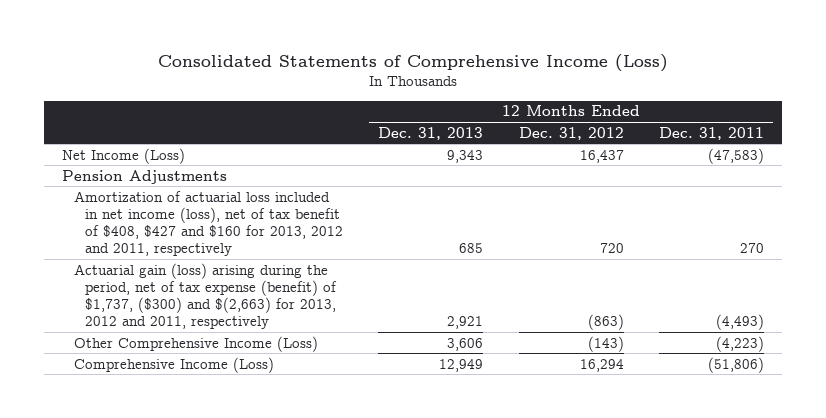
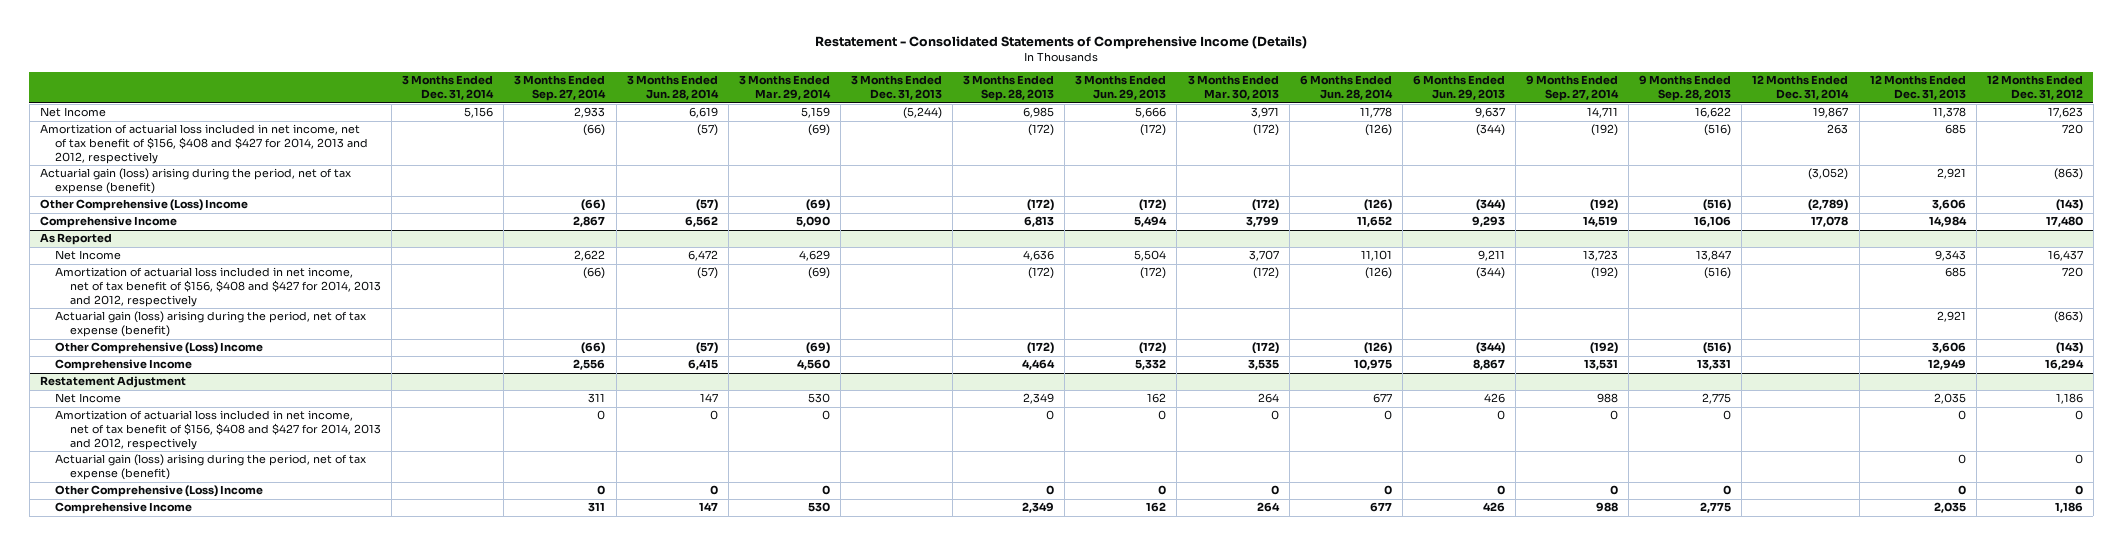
- Consolidated Statements of Comprehensive Income (Loss)
+ Restatement - Consolidated Statements of Comprehensive Income (Details)
- | 12 Months Ended Dec. 31, 2013 | 12 Months Ended Dec. 31, 2012 | 12 Months Ended Dec. 31, 2011
+ | 3 Months Ended Dec. 31, 2014 | 3 Months Ended Sep. 27, 2014 | 3 Months Ended Jun. 28, 2014 | 3 Months Ended Mar. 29, 2014 | 3 Months Ended Dec. 31, 2013 | 3 Months Ended Sep. 28, 2013 | 3 Months Ended Jun. 29, 2013 | 3 Months Ended Mar. 30, 2013 | 6 Months Ended Jun. 28, 2014 | 6 Months Ended Jun. 29, 2013 | 9 Months Ended Sep. 27, 2014 | 9 Months Ended Sep. 28, 2013 | 12 Months Ended Dec. 31, 2014 | 12 Months Ended Dec. 31, 2013 | 12 Months Ended Dec. 31, 2012
- Net Income (Loss) | 9,343 | 16,437 | (47,583)
- Pension Adjustments
- Amortization of actuarial loss included in net income (loss), net of tax benefit of $408, $427 and $160 for 2013, 2012 and 2011, respectively | 685 | 720 | 270
- Actuarial gain (loss) arising during the period, net of tax expense (benefit) of $1,737, ($300) and $(2,663) for 2013, 2012 and 2011, respectively | 2,921 | (863) | (4,493)
- Other Comprehensive Income (Loss) | 3,606 | (143) | (4,223)
- Comprehensive Income (Loss) | 12,949 | 16,294 | (51,806)
+ Net Income | 5,156 | 2,933 | 6,619 | 5,159 | (5,244) | 6,985 | 5,666 | 3,971 | 11,778 | 9,637 | 14,711 | 16,622 | 19,867 | 11,378 | 17,623
+ Amortization of actuarial loss included in net income, net of tax benefit of $156, $408 and $427 for 2014, 2013 and 2012, respectively | | (66) | (57) | (69) | | (172) | (172) | (172) | (126) | (344) | (192) | (516) | 263 | 685 | 720
+ Actuarial gain (loss) arising during the period, net of tax expense (benefit) | | | | | | | | | | | | | (3,052) | 2,921 | (863)
+ Other Comprehensive (Loss) Income | | (66) | (57) | (69) | | (172) | (172) | (172) | (126) | (344) | (192) | (516) | (2,789) | 3,606 | (143)
+ Comprehensive Income | | 2,867 | 6,562 | 5,090 | | 6,813 | 5,494 | 3,799 | 11,652 | 9,293 | 14,519 | 16,106 | 17,078 | 14,984 | 17,480
+ As Reported
+ Net Income | | 2,622 | 6,472 | 4,629 | | 4,636 | 5,504 | 3,707 | 11,101 | 9,211 | 13,723 | 13,847 | | 9,343 | 16,437
+ Amortization of actuarial loss included in net income, net of tax benefit of $156, $408 and $427 for 2014, 2013 and 2012, respectively | | (66) | (57) | (69) | | (172) | (172) | (172) | (126) | (344) | (192) | (516) | | 685 | 720
+ Actuarial gain (loss) arising during the period, net of tax expense (benefit) | | | | | | | | | | | | | | 2,921 | (863)
+ Other Comprehensive (Loss) Income | | (66) | (57) | (69) | | (172) | (172) | (172) | (126) | (344) | (192) | (516) | | 3,606 | (143)
+ Comprehensive Income | | 2,556 | 6,415 | 4,560 | | 4,464 | 5,332 | 3,535 | 10,975 | 8,867 | 13,531 | 13,331 | | 12,949 | 16,294
+ Restatement Adjustment
+ Net Income | | 311 | 147 | 530 | | 2,349 | 162 | 264 | 677 | 426 | 988 | 2,775 | | 2,035 | 1,186
+ Amortization of actuarial loss included in net income, net of tax benefit of $156, $408 and $427 for 2014, 2013 and 2012, respectively | | 0 | 0 | 0 | | 0 | 0 | 0 | 0 | 0 | 0 | 0 | | 0 | 0
+ Actuarial gain (loss) arising during the period, net of tax expense (benefit) | | | | | | | | | | | | | | 0 | 0
+ Other Comprehensive (Loss) Income | | 0 | 0 | 0 | | 0 | 0 | 0 | 0 | 0 | 0 | 0 | | 0 | 0
+ Comprehensive Income | | 311 | 147 | 530 | | 2,349 | 162 | 264 | 677 | 426 | 988 | 2,775 | | 2,035 | 1,186

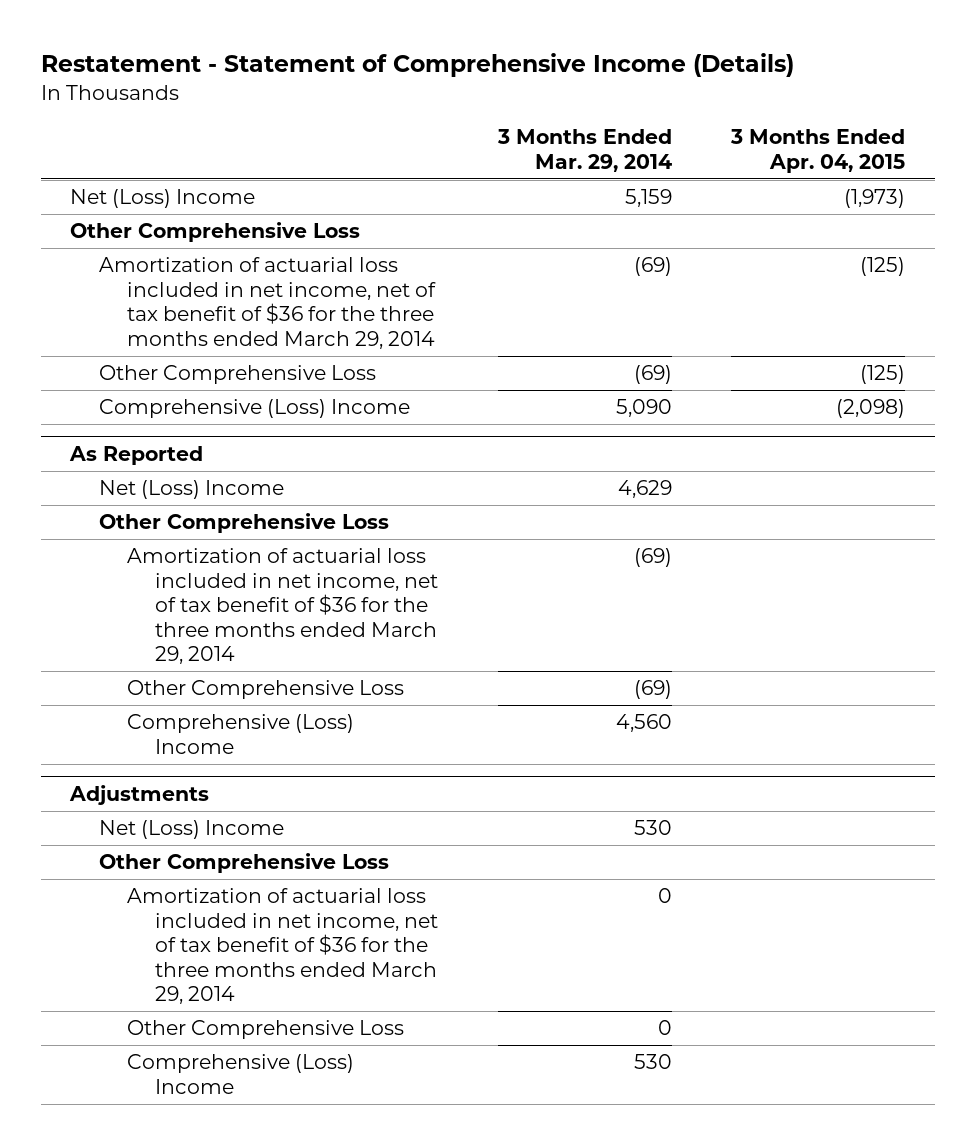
- Restatement - Consolidated Statements of Comprehensive Income (Details)
+ Restatement - Statement of Comprehensive Income (Details)
- | 3 Months Ended Dec. 31, 2014 | 3 Months Ended Sep. 27, 2014 | 3 Months Ended Jun. 28, 2014 | 3 Months Ended Mar. 29, 2014 | 3 Months Ended Dec. 31, 2013 | 3 Months Ended Sep. 28, 2013 | 3 Months Ended Jun. 29, 2013 | 3 Months Ended Mar. 30, 2013 | 6 Months Ended Jun. 28, 2014 | 6 Months Ended Jun. 29, 2013 | 9 Months Ended Sep. 27, 2014 | 9 Months Ended Sep. 28, 2013 | 12 Months Ended Dec. 31, 2014 | 12 Months Ended Dec. 31, 2013 | 12 Months Ended Dec. 31, 2012
+ | 3 Months Ended Mar. 29, 2014 | 3 Months Ended Apr. 04, 2015
- Net Income | 5,156 | 2,933 | 6,619 | 5,159 | (5,244) | 6,985 | 5,666 | 3,971 | 11,778 | 9,637 | 14,711 | 16,622 | 19,867 | 11,378 | 17,623
- Amortization of actuarial loss included in net income, net of tax benefit of $156, $408 and $427 for 2014, 2013 and 2012, respectively | | (66) | (57) | (69) | | (172) | (172) | (172) | (126) | (344) | (192) | (516) | 263 | 685 | 720
- Actuarial gain (loss) arising during the period, net of tax expense (benefit) | | | | | | | | | | | | | (3,052) | 2,921 | (863)
- Other Comprehensive (Loss) Income | | (66) | (57) | (69) | | (172) | (172) | (172) | (126) | (344) | (192) | (516) | (2,789) | 3,606 | (143)
- Comprehensive Income | | 2,867 | 6,562 | 5,090 | | 6,813 | 5,494 | 3,799 | 11,652 | 9,293 | 14,519 | 16,106 | 17,078 | 14,984 | 17,480
+ Net (Loss) Income | 5,159 | (1,973)
+ Other Comprehensive Loss
+ Amortization of actuarial loss included in net income, net of tax benefit of $36 for the three months ended March 29, 2014 | (69) | (125)
+ Other Comprehensive Loss | (69) | (125)
+ Comprehensive (Loss) Income | 5,090 | (2,098)
@ As Reported
- Net Income | | 2,622 | 6,472 | 4,629 | | 4,636 | 5,504 | 3,707 | 11,101 | 9,211 | 13,723 | 13,847 | | 9,343 | 16,437
- Amortization of actuarial loss included in net income, net of tax benefit of $156, $408 and $427 for 2014, 2013 and 2012, respectively | | (66) | (57) | (69) | | (172) | (172) | (172) | (126) | (344) | (192) | (516) | | 685 | 720
- Actuarial gain (loss) arising during the period, net of tax expense (benefit) | | | | | | | | | | | | | | 2,921 | (863)
- Other Comprehensive (Loss) Income | | (66) | (57) | (69) | | (172) | (172) | (172) | (126) | (344) | (192) | (516) | | 3,606 | (143)
- Comprehensive Income | | 2,556 | 6,415 | 4,560 | | 4,464 | 5,332 | 3,535 | 10,975 | 8,867 | 13,531 | 13,331 | | 12,949 | 16,294
- Restatement Adjustment
- Net Income | | 311 | 147 | 530 | | 2,349 | 162 | 264 | 677 | 426 | 988 | 2,775 | | 2,035 | 1,186
- Amortization of actuarial loss included in net income, net of tax benefit of $156, $408 and $427 for 2014, 2013 and 2012, respectively | | 0 | 0 | 0 | | 0 | 0 | 0 | 0 | 0 | 0 | 0 | | 0 | 0
- Actuarial gain (loss) arising during the period, net of tax expense (benefit) | | | | | | | | | | | | | | 0 | 0
- Other Comprehensive (Loss) Income | | 0 | 0 | 0 | | 0 | 0 | 0 | 0 | 0 | 0 | 0 | | 0 | 0
- Comprehensive Income | | 311 | 147 | 530 | | 2,349 | 162 | 264 | 677 | 426 | 988 | 2,775 | | 2,035 | 1,186
@ As Reported
+ Net (Loss) Income | 4,629 |
+ Other Comprehensive Loss
+ Amortization of actuarial loss included in net income, net of tax benefit of $36 for the three months ended March 29, 2014 | (69) |
+ Other Comprehensive Loss | (69) |
+ Comprehensive (Loss) Income | 4,560 |
+ Adjustments
+ Net (Loss) Income | 530 |
+ Other Comprehensive Loss
+ Amortization of actuarial loss included in net income, net of tax benefit of $36 for the three months ended March 29, 2014 | 0 |
+ Other Comprehensive Loss | 0 |
+ Comprehensive (Loss) Income | 530 |

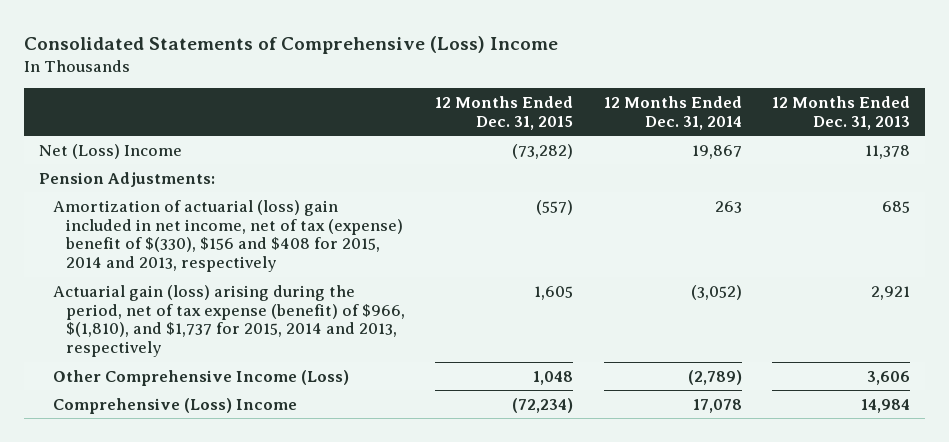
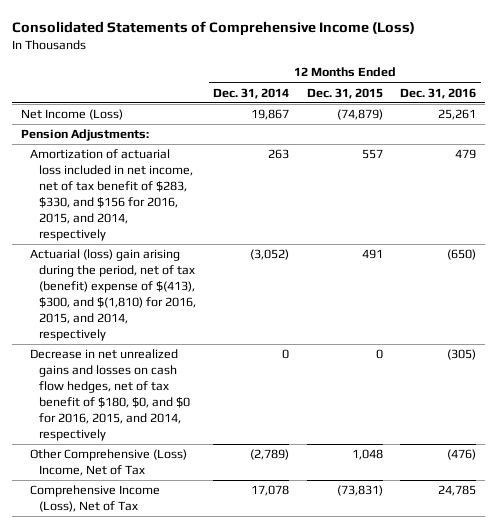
- Consolidated Statements of Comprehensive (Loss) Income
+ Consolidated Statements of Comprehensive Income (Loss)
- | 12 Months Ended Dec. 31, 2015 | 12 Months Ended Dec. 31, 2014 | 12 Months Ended Dec. 31, 2013
+ | 12 Months Ended Dec. 31, 2014 | 12 Months Ended Dec. 31, 2015 | 12 Months Ended Dec. 31, 2016
- Net (Loss) Income | (73,282) | 19,867 | 11,378
+ Net Income (Loss) | 19,867 | (74,879) | 25,261
- Amortization of actuarial (loss) gain included in net income, net of tax (expense) benefit of $(330), $156 and $408 for 2015, 2014 and 2013, respectively | (557) | 263 | 685
- Actuarial gain (loss) arising during the period, net of tax expense (benefit) of $966, $(1,810), and $1,737 for 2015, 2014 and 2013, respectively | 1,605 | (3,052) | 2,921
- Other Comprehensive Income (Loss) | 1,048 | (2,789) | 3,606
- Comprehensive (Loss) Income | (72,234) | 17,078 | 14,984
+ Amortization of actuarial loss included in net income, net of tax benefit of $283, $330, and $156 for 2016, 2015, and 2014, respectively | 263 | 557 | 479
+ Actuarial (loss) gain arising during the period, net of tax (benefit) expense of $(413), $300, and $(1,810) for 2016, 2015, and 2014, respectively | (3,052) | 491 | (650)
+ Decrease in net unrealized gains and losses on cash flow hedges, net of tax benefit of $180, $0, and $0 for 2016, 2015, and 2014, respectively | 0 | 0 | (305)
+ Other Comprehensive (Loss) Income, Net of Tax | (2,789) | 1,048 | (476)
+ Comprehensive Income (Loss), Net of Tax | 17,078 | (73,831) | 24,785

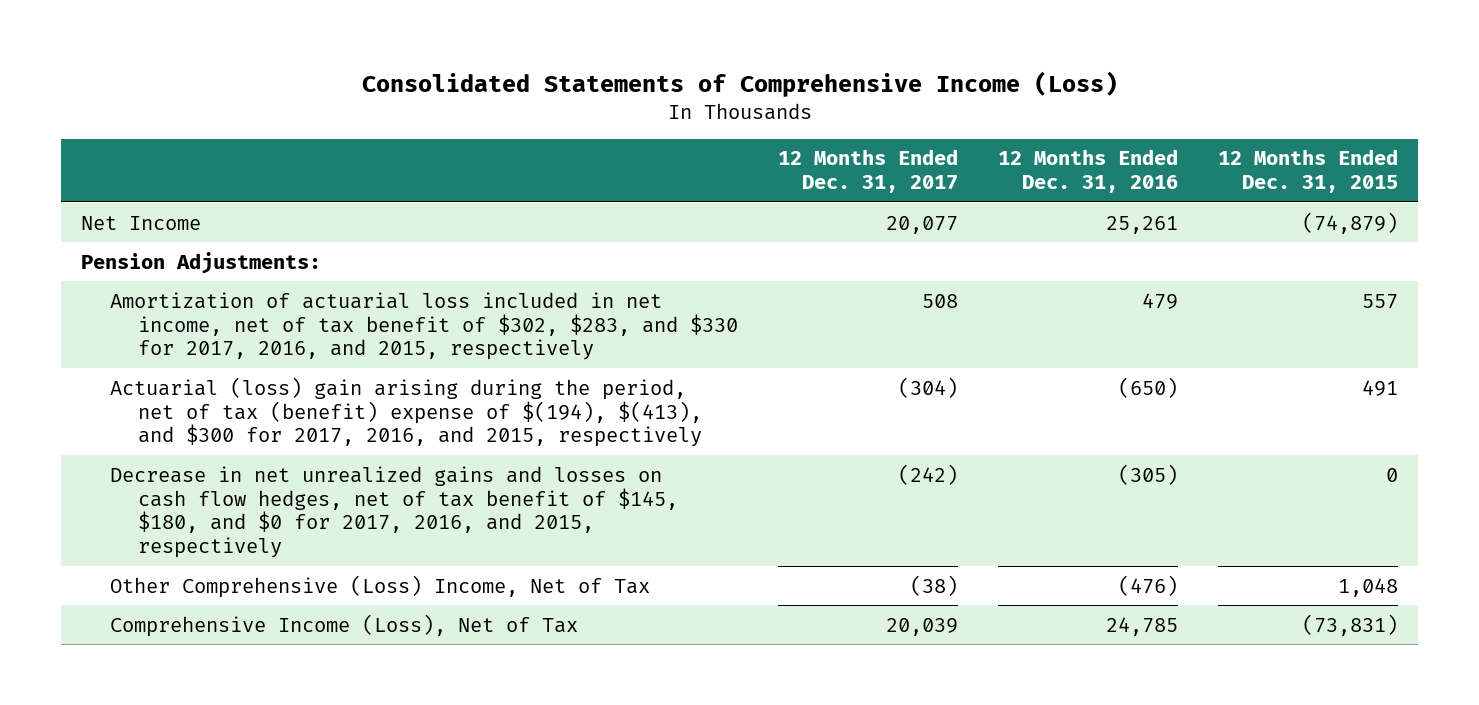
- | 12 Months Ended Dec. 31, 2014 | 12 Months Ended Dec. 31, 2015 | 12 Months Ended Dec. 31, 2016
+ | 12 Months Ended Dec. 31, 2017 | 12 Months Ended Dec. 31, 2016 | 12 Months Ended Dec. 31, 2015
- Net Income (Loss) | 19,867 | (74,879) | 25,261
+ Net Income | 20,077 | 25,261 | (74,879)
- Amortization of actuarial loss included in net income, net of tax benefit of $283, $330, and $156 for 2016, 2015, and 2014, respectively | 263 | 557 | 479
- Actuarial (loss) gain arising during the period, net of tax (benefit) expense of $(413), $300, and $(1,810) for 2016, 2015, and 2014, respectively | (3,052) | 491 | (650)
- Decrease in net unrealized gains and losses on cash flow hedges, net of tax benefit of $180, $0, and $0 for 2016, 2015, and 2014, respectively | 0 | 0 | (305)
+ Amortization of actuarial loss included in net income, net of tax benefit of $302, $283, and $330 for 2017, 2016, and 2015, respectively | 508 | 479 | 557
+ Actuarial (loss) gain arising during the period, net of tax (benefit) expense of $(194), $(413), and $300 for 2017, 2016, and 2015, respectively | (304) | (650) | 491
+ Decrease in net unrealized gains and losses on cash flow hedges, net of tax benefit of $145, $180, and $0 for 2017, 2016, and 2015, respectively | (242) | (305) | 0

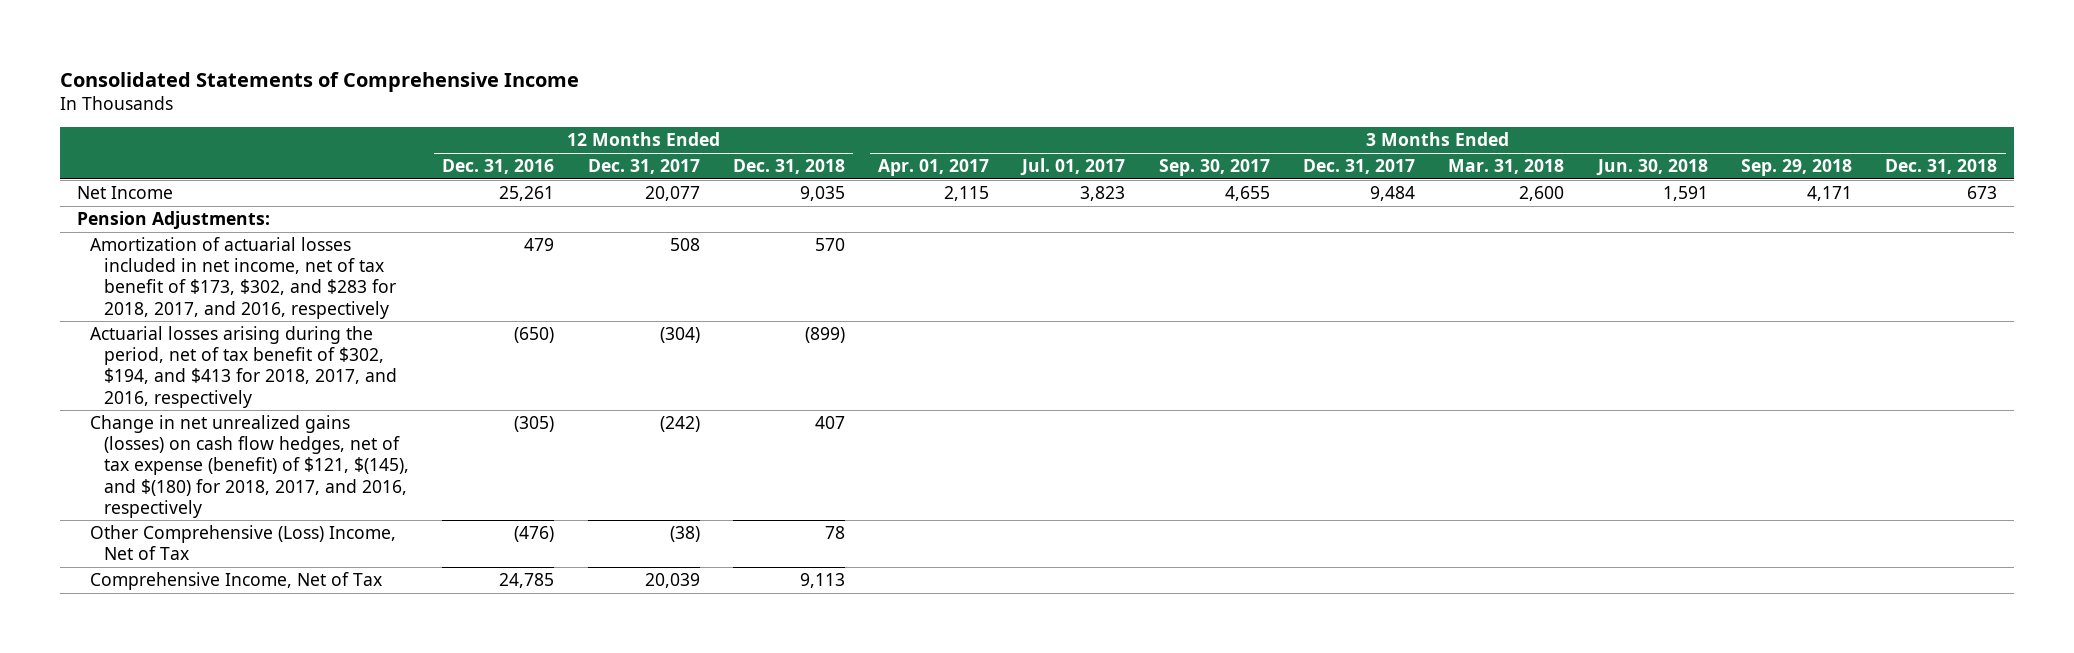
- Consolidated Statements of Comprehensive Income (Loss)
+ Consolidated Statements of Comprehensive Income
- | 12 Months Ended Dec. 31, 2017 | 12 Months Ended Dec. 31, 2016 | 12 Months Ended Dec. 31, 2015
+ | 12 Months Ended Dec. 31, 2016 | 12 Months Ended Dec. 31, 2017 | 12 Months Ended Dec. 31, 2018 | 3 Months Ended Apr. 01, 2017 | 3 Months Ended Jul. 01, 2017 | 3 Months Ended Sep. 30, 2017 | 3 Months Ended Dec. 31, 2017 | 3 Months Ended Mar. 31, 2018 | 3 Months Ended Jun. 30, 2018 | 3 Months Ended Sep. 29, 2018 | 3 Months Ended Dec. 31, 2018
- Amortization of actuarial loss included in net income, net of tax benefit of $302, $283, and $330 for 2017, 2016, and 2015, respectively | 508 | 479 | 557
- Actuarial (loss) gain arising during the period, net of tax (benefit) expense of $(194), $(413), and $300 for 2017, 2016, and 2015, respectively | (304) | (650) | 491
- Decrease in net unrealized gains and losses on cash flow hedges, net of tax benefit of $145, $180, and $0 for 2017, 2016, and 2015, respectively | (242) | (305) | 0
+ Amortization of actuarial losses included in net income, net of tax benefit of $173, $302, and $283 for 2018, 2017, and 2016, respectively | 479 | 508 | 570 | | | | | | | |
+ Actuarial losses arising during the period, net of tax benefit of $302, $194, and $413 for 2018, 2017, and 2016, respectively | (650) | (304) | (899) | | | | | | | |
+ Change in net unrealized gains (losses) on cash flow hedges, net of tax expense (benefit) of $121, $(145), and $(180) for 2018, 2017, and 2016, respectively | (305) | (242) | 407 | | | | | | | |
- Comprehensive Income (Loss), Net of Tax | 20,039 | 24,785 | (73,831)
+ Comprehensive Income, Net of Tax | 24,785 | 20,039 | 9,113 | | | | | | | |

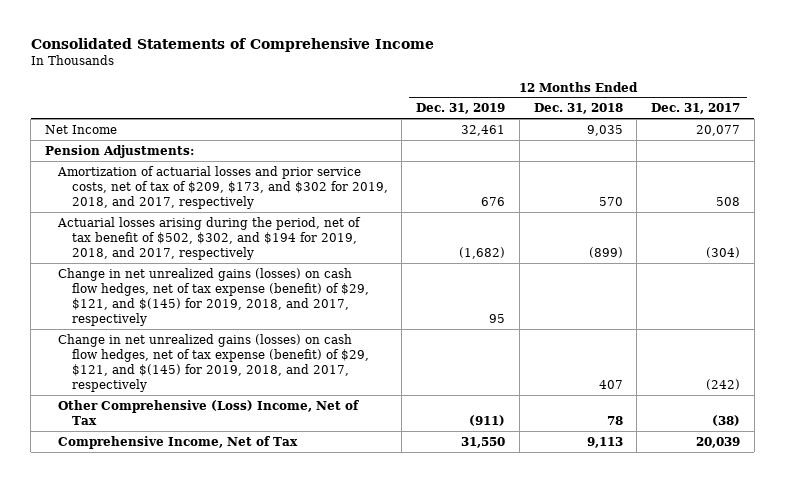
- | 12 Months Ended Dec. 31, 2016 | 12 Months Ended Dec. 31, 2017 | 12 Months Ended Dec. 31, 2018 | 3 Months Ended Apr. 01, 2017 | 3 Months Ended Jul. 01, 2017 | 3 Months Ended Sep. 30, 2017 | 3 Months Ended Dec. 31, 2017 | 3 Months Ended Mar. 31, 2018 | 3 Months Ended Jun. 30, 2018 | 3 Months Ended Sep. 29, 2018 | 3 Months Ended Dec. 31, 2018
+ | 12 Months Ended Dec. 31, 2019 | 12 Months Ended Dec. 31, 2018 | 12 Months Ended Dec. 31, 2017
- Amortization of actuarial losses included in net income, net of tax benefit of $173, $302, and $283 for 2018, 2017, and 2016, respectively | 479 | 508 | 570 | | | | | | | |
- Actuarial losses arising during the period, net of tax benefit of $302, $194, and $413 for 2018, 2017, and 2016, respectively | (650) | (304) | (899) | | | | | | | |
- Change in net unrealized gains (losses) on cash flow hedges, net of tax expense (benefit) of $121, $(145), and $(180) for 2018, 2017, and 2016, respectively | (305) | (242) | 407 | | | | | | | |
+ Amortization of actuarial losses and prior service costs, net of tax of $209, $173, and $302 for 2019, 2018, and 2017, respectively | 676 | 570 | 508
+ Actuarial losses arising during the period, net of tax benefit of $502, $302, and $194 for 2019, 2018, and 2017, respectively | (1,682) | (899) | (304)
+ Change in net unrealized gains (losses) on cash flow hedges, net of tax expense (benefit) of $29, $121, and $(145) for 2019, 2018, and 2017, respectively | 95 | |
+ Change in net unrealized gains (losses) on cash flow hedges, net of tax expense (benefit) of $29, $121, and $(145) for 2019, 2018, and 2017, respectively | | 407 | (242)

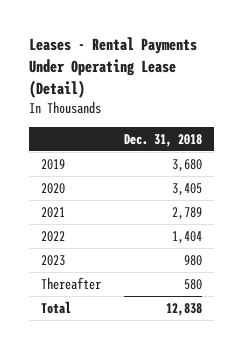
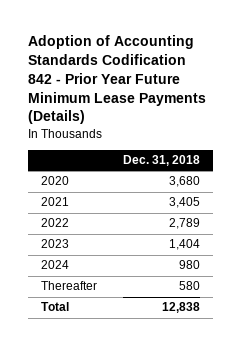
- Leases - Rental Payments Under Operating Lease (Detail)
+ Adoption of Accounting Standards Codification 842 - Prior Year Future Minimum Lease Payments (Details)
- 2019 | 3,680
- 2020 | 3,405
- 2021 | 2,789
- 2022 | 1,404
- 2023 | 980
+ 2020 | 3,680
+ 2021 | 3,405
+ 2022 | 2,789
+ 2023 | 1,404
+ 2024 | 980

